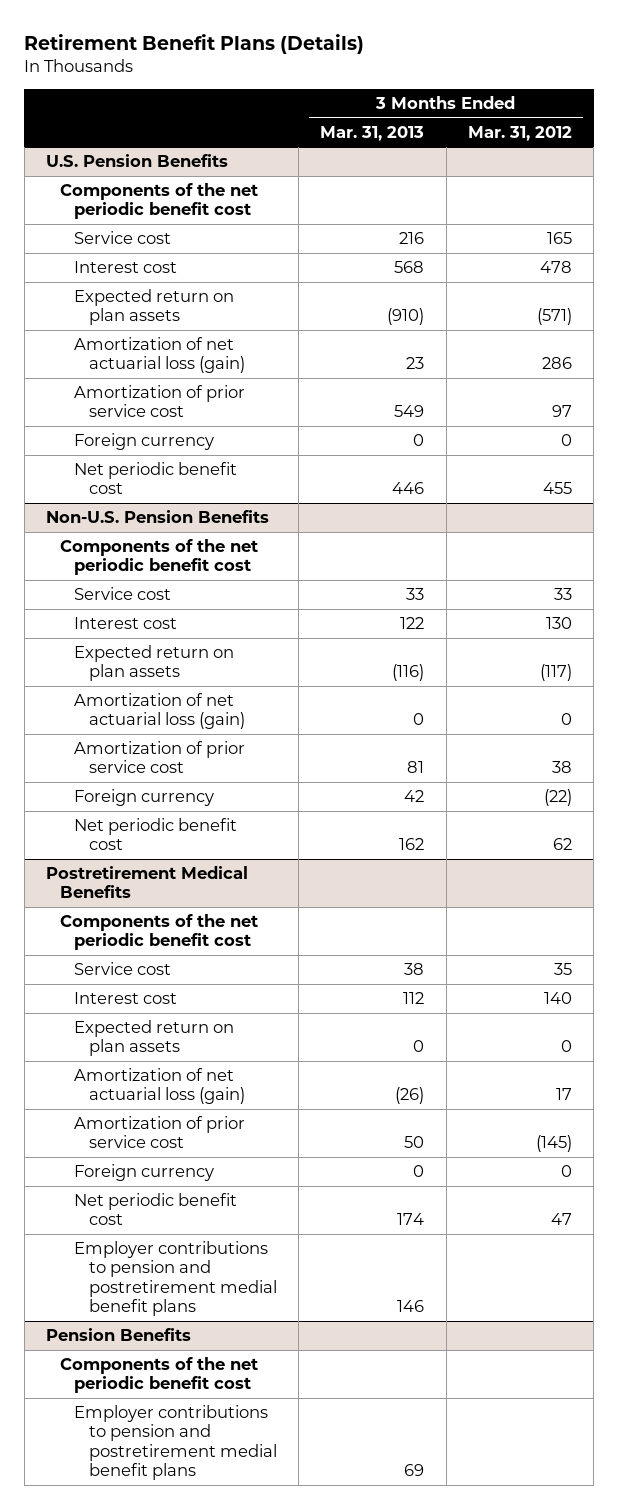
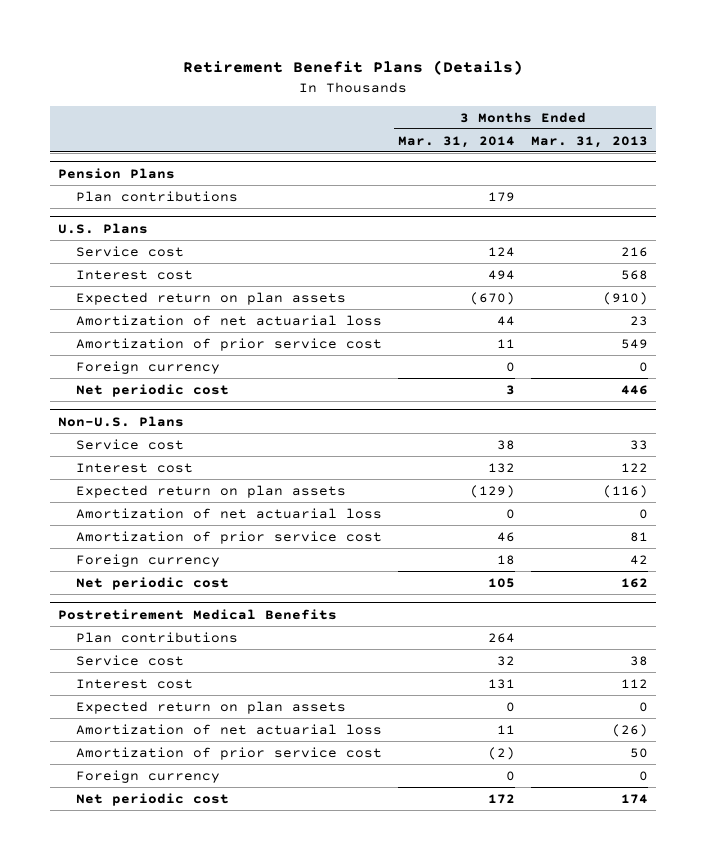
- | 3 Months Ended Mar. 31, 2013 | 3 Months Ended Mar. 31, 2012
+ | 3 Months Ended Mar. 31, 2014 | 3 Months Ended Mar. 31, 2013
- U.S. Pension Benefits
- Components of the net periodic benefit cost
+ Pension Plans
+ Plan contributions | 179 |
+ U.S. Plans
- Amortization of net actuarial loss (gain) | 23 | 286
+ Amortization of net actuarial loss | 44 | 23
- Net periodic benefit cost | 446 | 455
- Non-U.S. Pension Benefits
- Components of the net periodic benefit cost
+ Net periodic cost | 3 | 446
+ Non-U.S. Plans
- Amortization of net actuarial loss (gain) | 0 | 0
+ Amortization of net actuarial loss | 0 | 0
- Net periodic benefit cost | 162 | 62
+ Net periodic cost | 105 | 162
@ Postretirement Medical Benefits
- Components of the net periodic benefit cost
+ Plan contributions | 264 |
- Amortization of net actuarial loss (gain) | (26) | 17
+ Amortization of net actuarial loss | 11 | (26)
- Net periodic benefit cost | 174 | 47
- Employer contributions to pension and postretirement medial benefit plans | 146 |
- Pension Benefits
- Components of the net periodic benefit cost
- Employer contributions to pension and postretirement medial benefit plans | 69 |
@ Postretirement Medical Benefits
+ Net periodic cost | 172 | 174

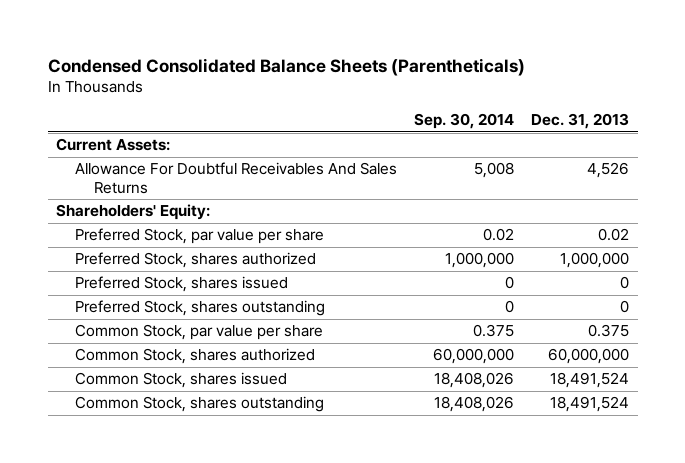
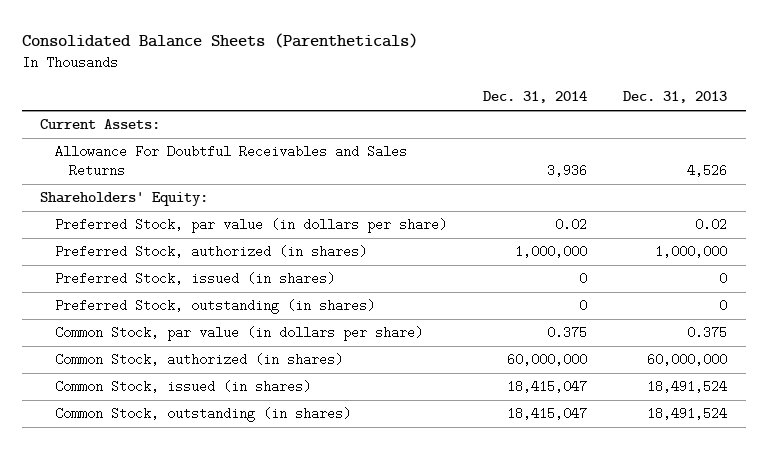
- Condensed Consolidated Balance Sheets (Parentheticals)
+ Consolidated Balance Sheets (Parentheticals)
- | Sep. 30, 2014 | Dec. 31, 2013
+ | Dec. 31, 2014 | Dec. 31, 2013
- Allowance For Doubtful Receivables And Sales Returns | 5,008 | 4,526
+ Allowance For Doubtful Receivables and Sales Returns | 3,936 | 4,526
- Preferred Stock, par value per share | 0.02 | 0.02
- Preferred Stock, shares authorized | 1,000,000 | 1,000,000
- Preferred Stock, shares issued | 0 | 0
- Preferred Stock, shares outstanding | 0 | 0
- Common Stock, par value per share | 0.375 | 0.375
- Common Stock, shares authorized | 60,000,000 | 60,000,000
- Common Stock, shares issued | 18,408,026 | 18,491,524
- Common Stock, shares outstanding | 18,408,026 | 18,491,524
+ Preferred Stock, par value (in dollars per share) | 0.02 | 0.02
+ Preferred Stock, authorized (in shares) | 1,000,000 | 1,000,000
+ Preferred Stock, issued (in shares) | 0 | 0
+ Preferred Stock, outstanding (in shares) | 0 | 0
+ Common Stock, par value (in dollars per share) | 0.375 | 0.375
+ Common Stock, authorized (in shares) | 60,000,000 | 60,000,000
+ Common Stock, issued (in shares) | 18,415,047 | 18,491,524
+ Common Stock, outstanding (in shares) | 18,415,047 | 18,491,524

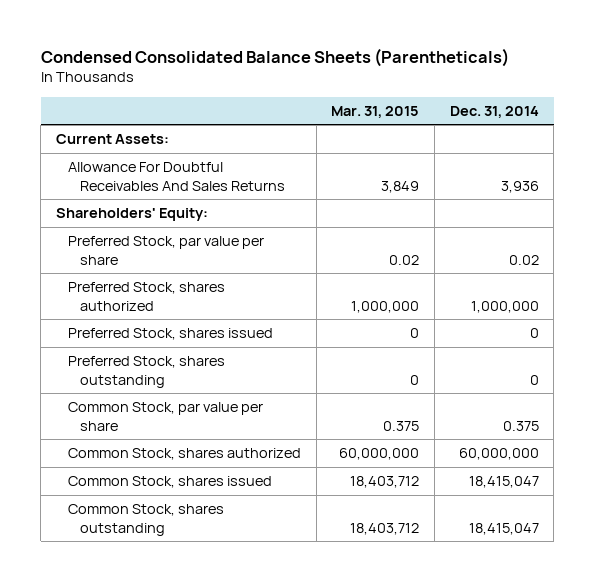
- Consolidated Balance Sheets (Parentheticals)
+ Condensed Consolidated Balance Sheets (Parentheticals)
- | Dec. 31, 2014 | Dec. 31, 2013
+ | Mar. 31, 2015 | Dec. 31, 2014
- Allowance For Doubtful Receivables and Sales Returns | 3,936 | 4,526
+ Allowance For Doubtful Receivables And Sales Returns | 3,849 | 3,936
- Preferred Stock, par value (in dollars per share) | 0.02 | 0.02
- Preferred Stock, authorized (in shares) | 1,000,000 | 1,000,000
- Preferred Stock, issued (in shares) | 0 | 0
- Preferred Stock, outstanding (in shares) | 0 | 0
- Common Stock, par value (in dollars per share) | 0.375 | 0.375
- Common Stock, authorized (in shares) | 60,000,000 | 60,000,000
- Common Stock, issued (in shares) | 18,415,047 | 18,491,524
- Common Stock, outstanding (in shares) | 18,415,047 | 18,491,524
+ Preferred Stock, par value per share | 0.02 | 0.02
+ Preferred Stock, shares authorized | 1,000,000 | 1,000,000
+ Preferred Stock, shares issued | 0 | 0
+ Preferred Stock, shares outstanding | 0 | 0
+ Common Stock, par value per share | 0.375 | 0.375
+ Common Stock, shares authorized | 60,000,000 | 60,000,000
+ Common Stock, shares issued | 18,403,712 | 18,415,047
+ Common Stock, shares outstanding | 18,403,712 | 18,415,047

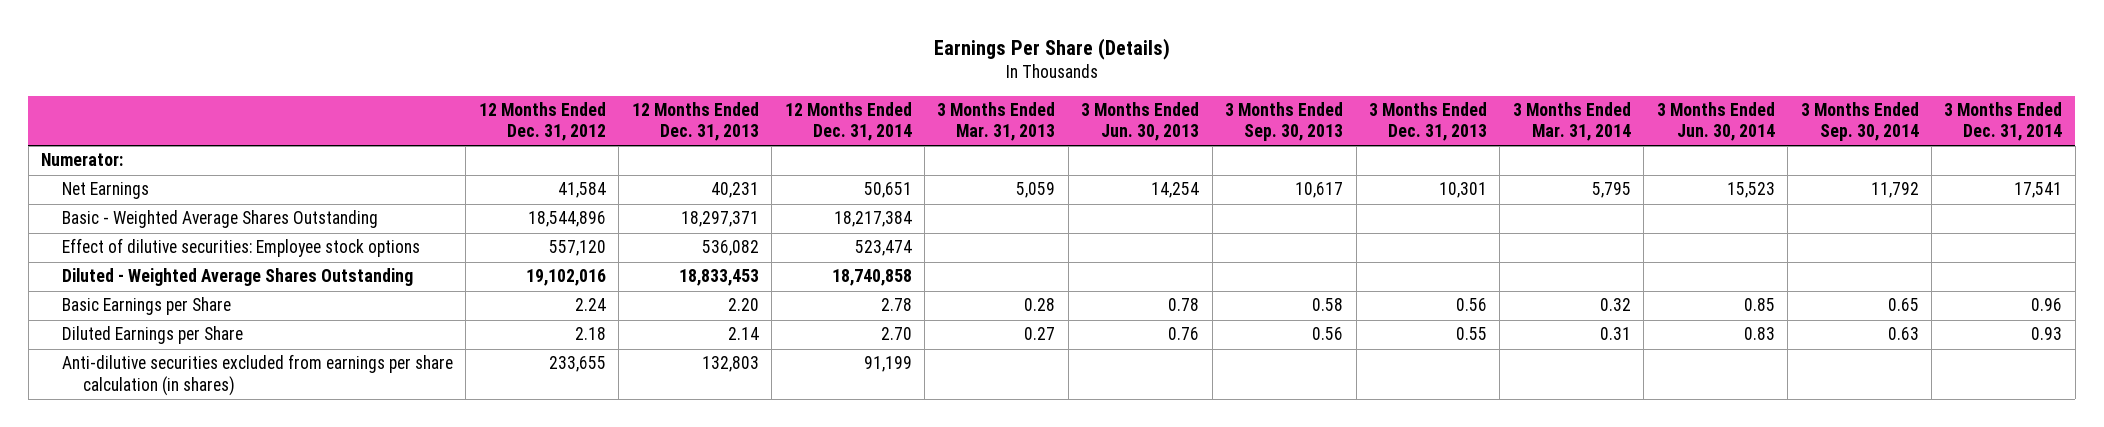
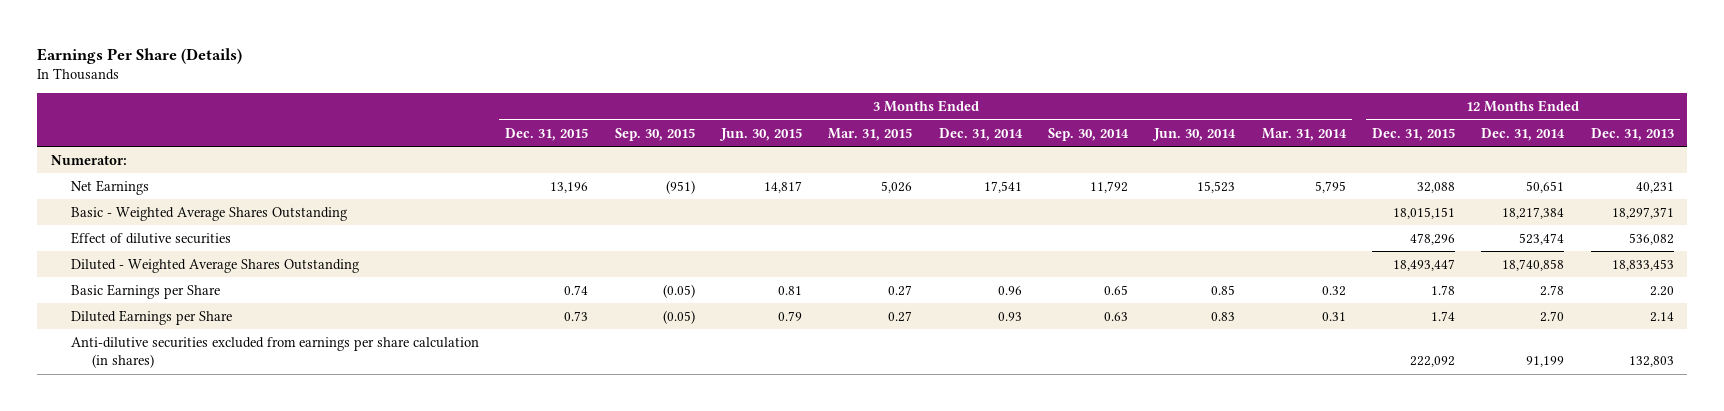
- | 12 Months Ended Dec. 31, 2012 | 12 Months Ended Dec. 31, 2013 | 12 Months Ended Dec. 31, 2014 | 3 Months Ended Mar. 31, 2013 | 3 Months Ended Jun. 30, 2013 | 3 Months Ended Sep. 30, 2013 | 3 Months Ended Dec. 31, 2013 | 3 Months Ended Mar. 31, 2014 | 3 Months Ended Jun. 30, 2014 | 3 Months Ended Sep. 30, 2014 | 3 Months Ended Dec. 31, 2014
+ | 3 Months Ended Dec. 31, 2015 | 3 Months Ended Sep. 30, 2015 | 3 Months Ended Jun. 30, 2015 | 3 Months Ended Mar. 31, 2015 | 3 Months Ended Dec. 31, 2014 | 3 Months Ended Sep. 30, 2014 | 3 Months Ended Jun. 30, 2014 | 3 Months Ended Mar. 31, 2014 | 12 Months Ended Dec. 31, 2015 | 12 Months Ended Dec. 31, 2014 | 12 Months Ended Dec. 31, 2013
- Effect of dilutive securities: Employee stock options | 557,120 | 536,082 | 523,474 | | | | | | | |
+ Effect of dilutive securities | | | | | | | | | 478,296 | 523,474 | 536,082

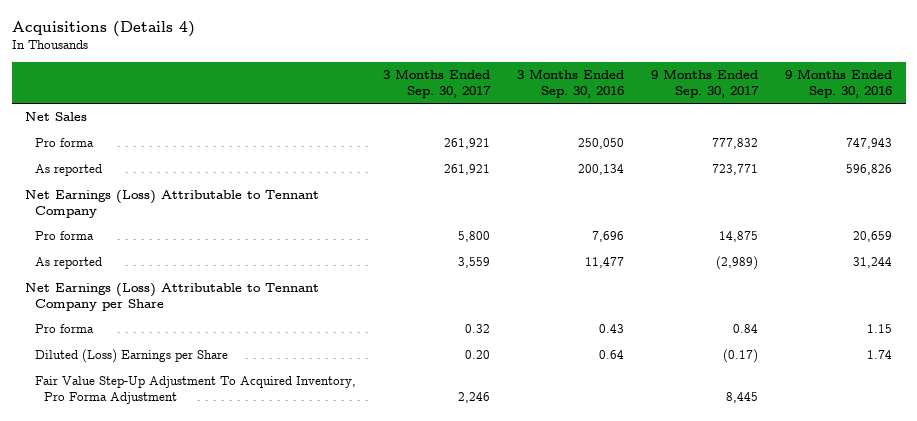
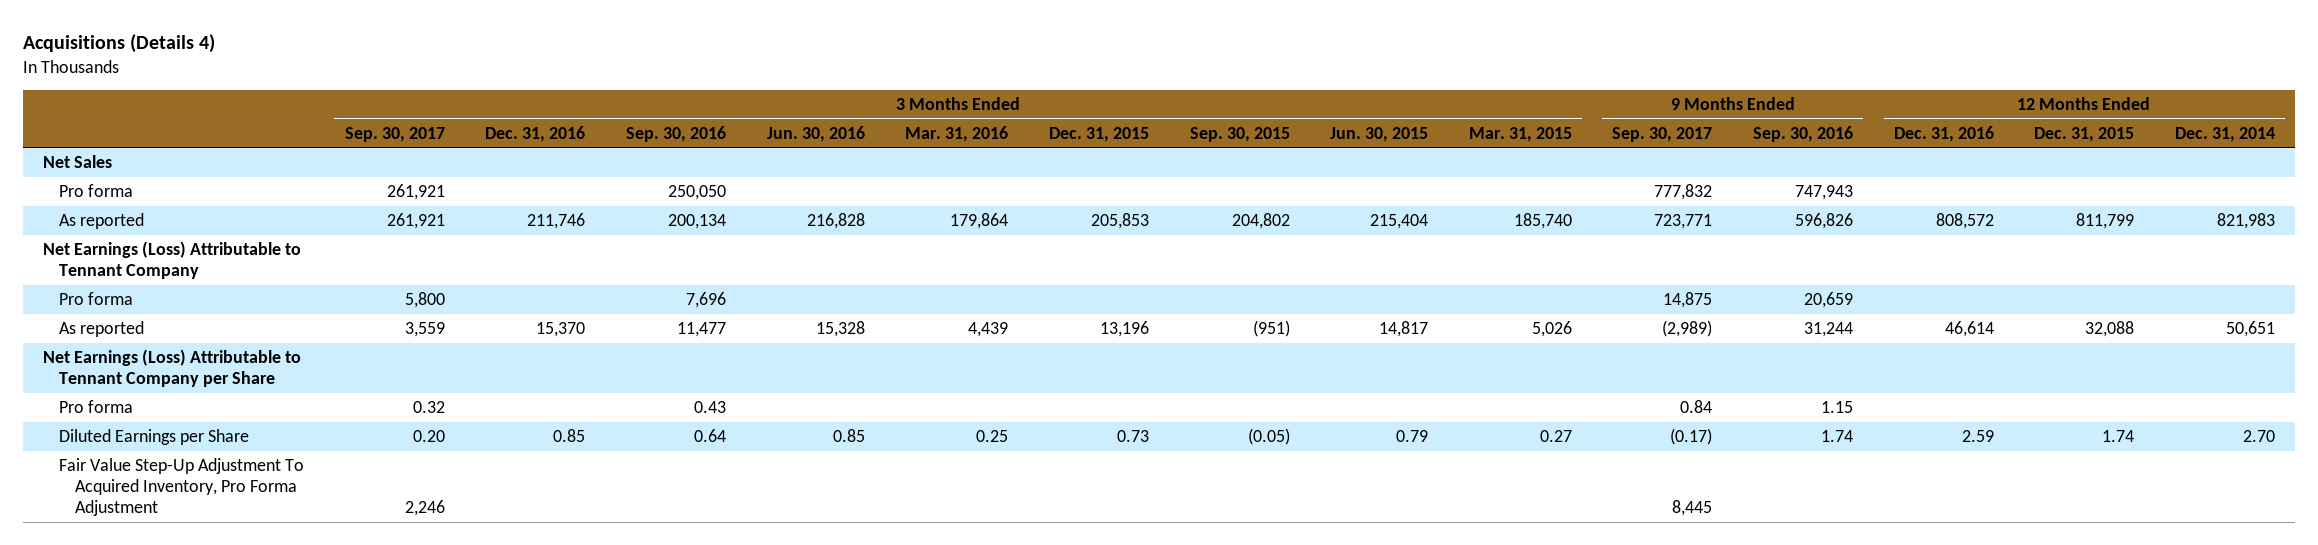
- | 3 Months Ended Sep. 30, 2017 | 3 Months Ended Sep. 30, 2016 | 9 Months Ended Sep. 30, 2017 | 9 Months Ended Sep. 30, 2016
+ | 3 Months Ended Sep. 30, 2017 | 3 Months Ended Dec. 31, 2016 | 3 Months Ended Sep. 30, 2016 | 3 Months Ended Jun. 30, 2016 | 3 Months Ended Mar. 31, 2016 | 3 Months Ended Dec. 31, 2015 | 3 Months Ended Sep. 30, 2015 | 3 Months Ended Jun. 30, 2015 | 3 Months Ended Mar. 31, 2015 | 9 Months Ended Sep. 30, 2017 | 9 Months Ended Sep. 30, 2016 | 12 Months Ended Dec. 31, 2016 | 12 Months Ended Dec. 31, 2015 | 12 Months Ended Dec. 31, 2014
- Diluted (Loss) Earnings per Share | 0.20 | 0.64 | (0.17) | 1.74
+ Diluted Earnings per Share | 0.20 | 0.85 | 0.64 | 0.85 | 0.25 | 0.73 | (0.05) | 0.79 | 0.27 | (0.17) | 1.74 | 2.59 | 1.74 | 2.70

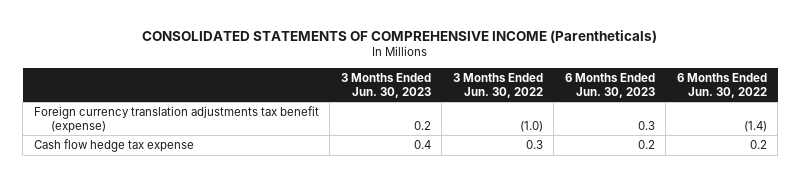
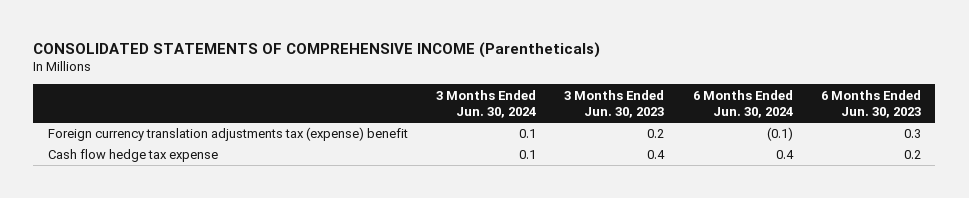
- | 3 Months Ended Jun. 30, 2023 | 3 Months Ended Jun. 30, 2022 | 6 Months Ended Jun. 30, 2023 | 6 Months Ended Jun. 30, 2022
+ | 3 Months Ended Jun. 30, 2024 | 3 Months Ended Jun. 30, 2023 | 6 Months Ended Jun. 30, 2024 | 6 Months Ended Jun. 30, 2023
- Foreign currency translation adjustments tax benefit (expense) | 0.2 | (1.0) | 0.3 | (1.4)
+ Foreign currency translation adjustments tax (expense) benefit | 0.1 | 0.2 | (0.1) | 0.3

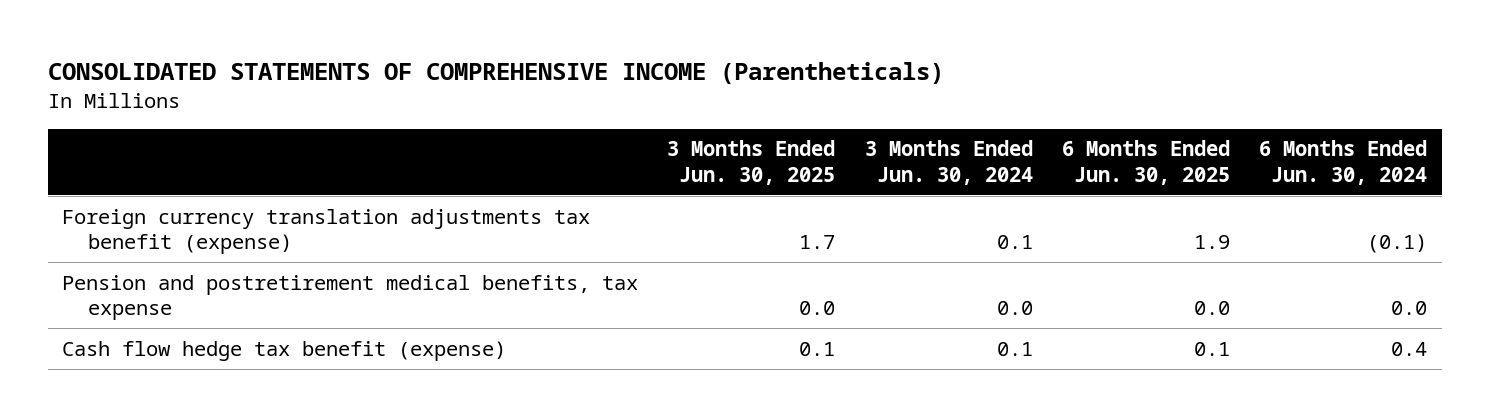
- | 3 Months Ended Jun. 30, 2024 | 3 Months Ended Jun. 30, 2023 | 6 Months Ended Jun. 30, 2024 | 6 Months Ended Jun. 30, 2023
+ | 3 Months Ended Jun. 30, 2025 | 3 Months Ended Jun. 30, 2024 | 6 Months Ended Jun. 30, 2025 | 6 Months Ended Jun. 30, 2024
- Foreign currency translation adjustments tax (expense) benefit | 0.1 | 0.2 | (0.1) | 0.3
- Cash flow hedge tax expense | 0.1 | 0.4 | 0.4 | 0.2
+ Foreign currency translation adjustments tax benefit (expense) | 1.7 | 0.1 | 1.9 | (0.1)
+ Pension and postretirement medical benefits, tax expense | 0.0 | 0.0 | 0.0 | 0.0
+ Cash flow hedge tax benefit (expense) | 0.1 | 0.1 | 0.1 | 0.4

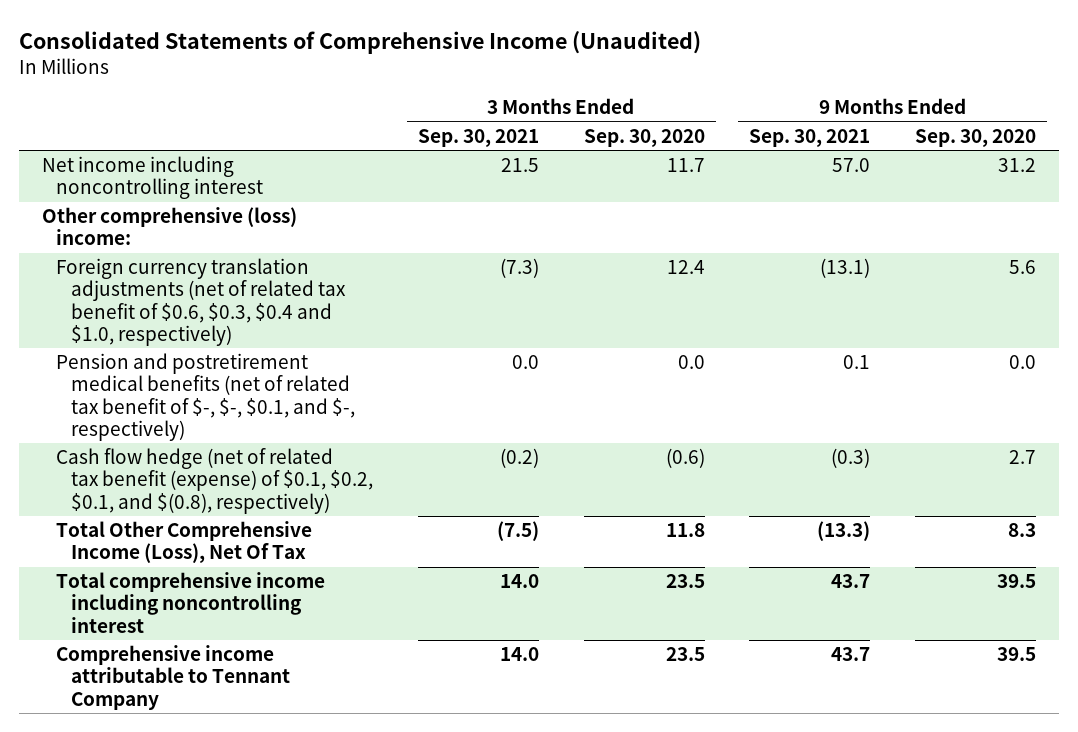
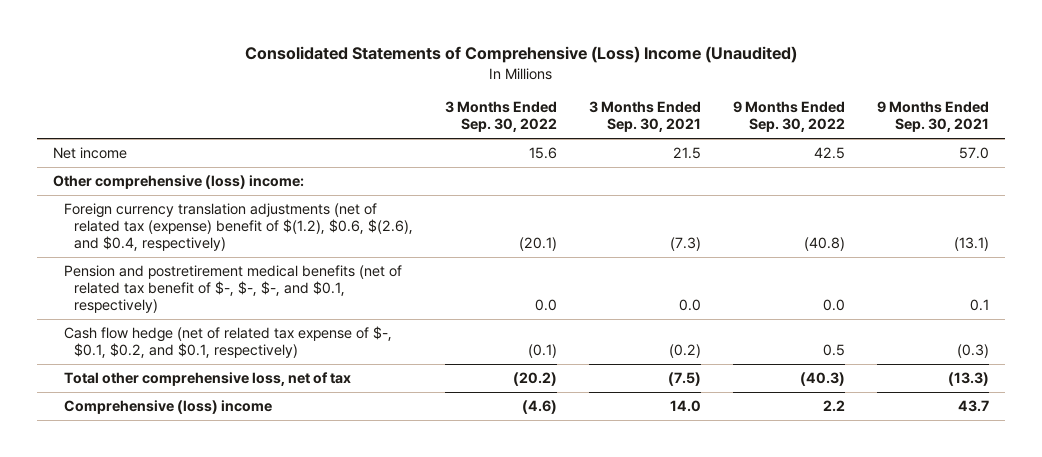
- Consolidated Statements of Comprehensive Income (Unaudited)
+ Consolidated Statements of Comprehensive (Loss) Income (Unaudited)
- | 3 Months Ended Sep. 30, 2021 | 3 Months Ended Sep. 30, 2020 | 9 Months Ended Sep. 30, 2021 | 9 Months Ended Sep. 30, 2020
+ | 3 Months Ended Sep. 30, 2022 | 3 Months Ended Sep. 30, 2021 | 9 Months Ended Sep. 30, 2022 | 9 Months Ended Sep. 30, 2021
- Net income including noncontrolling interest | 21.5 | 11.7 | 57.0 | 31.2
+ Net income | 15.6 | 21.5 | 42.5 | 57.0
- Foreign currency translation adjustments (net of related tax benefit of $0.6, $0.3, $0.4 and $1.0, respectively) | (7.3) | 12.4 | (13.1) | 5.6
- Pension and postretirement medical benefits (net of related tax benefit of $-, $-, $0.1, and $-, respectively) | 0.0 | 0.0 | 0.1 | 0.0
- Cash flow hedge (net of related tax benefit (expense) of $0.1, $0.2, $0.1, and $(0.8), respectively) | (0.2) | (0.6) | (0.3) | 2.7
- Total Other Comprehensive Income (Loss), Net Of Tax | (7.5) | 11.8 | (13.3) | 8.3
- Total comprehensive income including noncontrolling interest | 14.0 | 23.5 | 43.7 | 39.5
- Comprehensive income attributable to Tennant Company | 14.0 | 23.5 | 43.7 | 39.5
+ Foreign currency translation adjustments (net of related tax (expense) benefit of $(1.2), $0.6, $(2.6), and $0.4, respectively) | (20.1) | (7.3) | (40.8) | (13.1)
+ Pension and postretirement medical benefits (net of related tax benefit of $-, $-, $-, and $0.1, respectively) | 0.0 | 0.0 | 0.0 | 0.1
+ Cash flow hedge (net of related tax expense of $-, $0.1, $0.2, and $0.1, respectively) | (0.1) | (0.2) | 0.5 | (0.3)
+ Total other comprehensive loss, net of tax | (20.2) | (7.5) | (40.3) | (13.3)
+ Comprehensive (loss) income | (4.6) | 14.0 | 2.2 | 43.7

